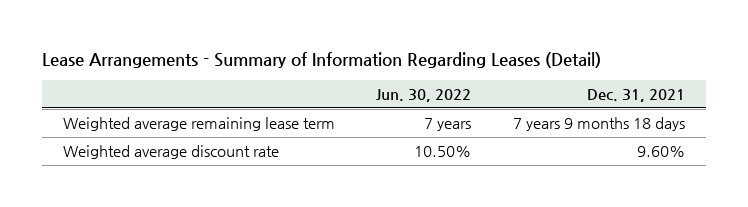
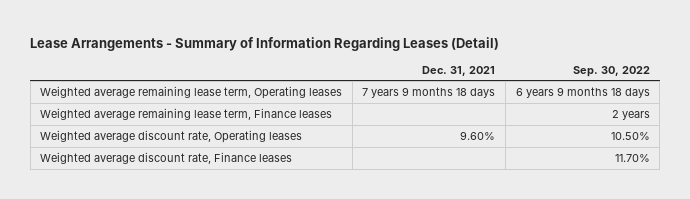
- | Jun. 30, 2022 | Dec. 31, 2021
+ | Dec. 31, 2021 | Sep. 30, 2022
- Weighted average remaining lease term | 7 years | 7 years 9 months 18 days
- Weighted average discount rate | 10.50% | 9.60%
+ Weighted average remaining lease term, Operating leases | 7 years 9 months 18 days | 6 years 9 months 18 days
+ Weighted average remaining lease term, Finance leases | | 2 years
+ Weighted average discount rate, Operating leases | 9.60% | 10.50%
+ Weighted average discount rate, Finance leases | | 11.70%

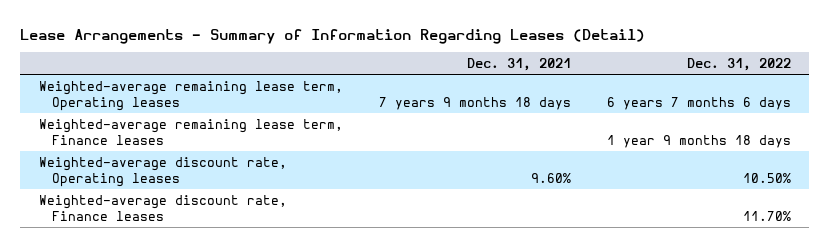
- | Dec. 31, 2021 | Sep. 30, 2022
+ | Dec. 31, 2021 | Dec. 31, 2022
- Weighted average remaining lease term, Operating leases | 7 years 9 months 18 days | 6 years 9 months 18 days
- Weighted average remaining lease term, Finance leases | | 2 years
- Weighted average discount rate, Operating leases | 9.60% | 10.50%
- Weighted average discount rate, Finance leases | | 11.70%
+ Weighted-average remaining lease term, Operating leases | 7 years 9 months 18 days | 6 years 7 months 6 days
+ Weighted-average remaining lease term, Finance leases | | 1 year 9 months 18 days
+ Weighted-average discount rate, Operating leases | 9.60% | 10.50%
+ Weighted-average discount rate, Finance leases | | 11.70%

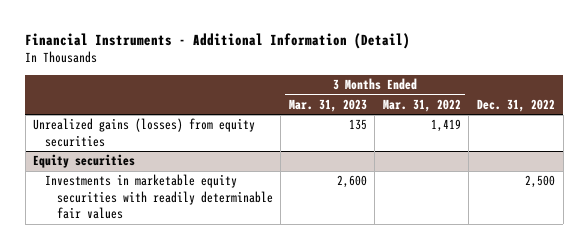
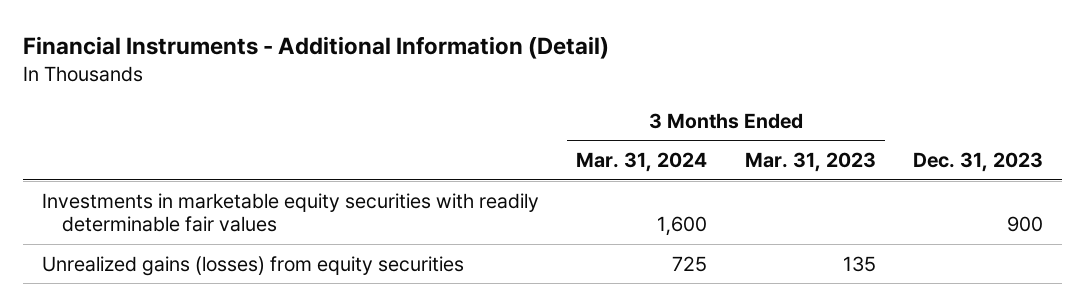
- | 3 Months Ended Mar. 31, 2023 | 3 Months Ended Mar. 31, 2022 | Dec. 31, 2022
+ | 3 Months Ended Mar. 31, 2024 | 3 Months Ended Mar. 31, 2023 | Dec. 31, 2023
+ Investments in marketable equity securities with readily determinable fair values | 1,600 | | 900
- Equity securities
- Investments in marketable equity securities with readily determinable fair values | 2,600 | | 2,500

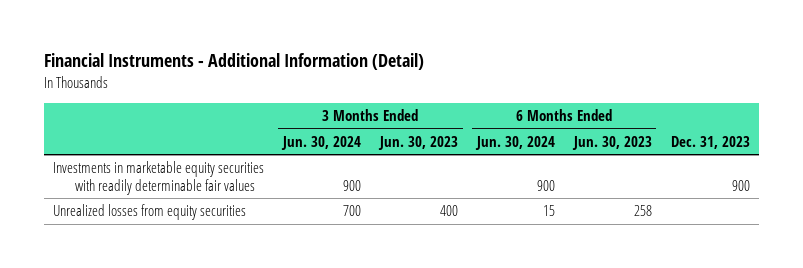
- | 3 Months Ended Mar. 31, 2024 | 3 Months Ended Mar. 31, 2023 | Dec. 31, 2023
+ | 3 Months Ended Jun. 30, 2024 | 3 Months Ended Jun. 30, 2023 | 6 Months Ended Jun. 30, 2024 | 6 Months Ended Jun. 30, 2023 | Dec. 31, 2023
- Unrealized gains (losses) from equity securities | 725 | 135 |
+ Unrealized losses from equity securities | 700 | 400 | 15 | 258 |

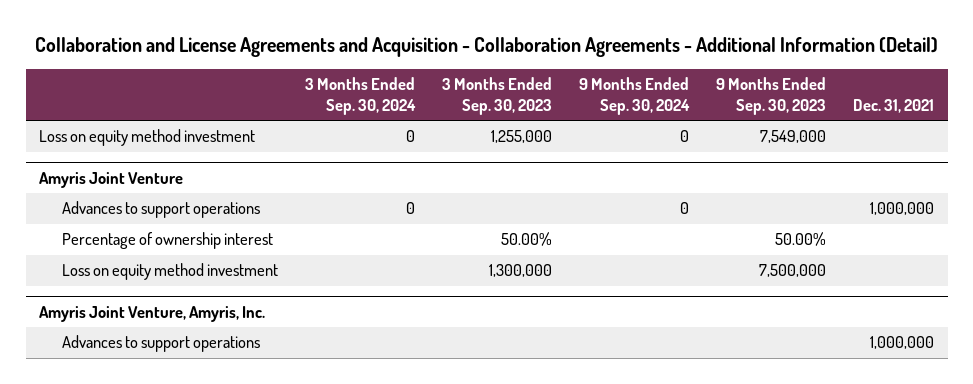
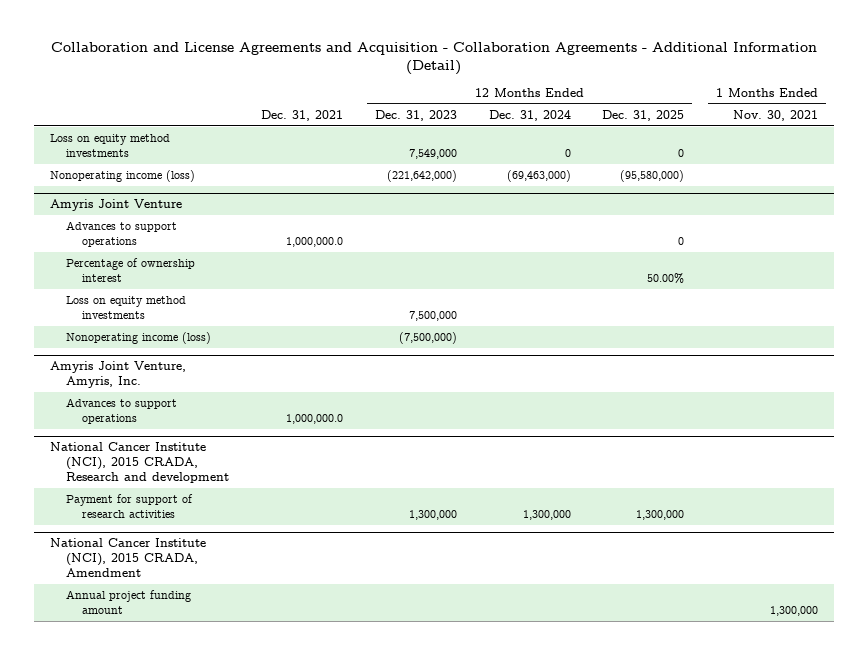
- | 3 Months Ended Sep. 30, 2024 | 3 Months Ended Sep. 30, 2023 | 9 Months Ended Sep. 30, 2024 | 9 Months Ended Sep. 30, 2023 | Dec. 31, 2021
+ | Dec. 31, 2021 | 12 Months Ended Dec. 31, 2023 | 12 Months Ended Dec. 31, 2024 | 12 Months Ended Dec. 31, 2025 | 1 Months Ended Nov. 30, 2021
- Loss on equity method investment | 0 | 1,255,000 | 0 | 7,549,000 |
+ Loss on equity method investments | | 7,549,000 | 0 | 0 |
+ Nonoperating income (loss) | | (221,642,000) | (69,463,000) | (95,580,000) |
@ Amyris Joint Venture
- Advances to support operations | 0 | | 0 | | 1,000,000
+ Advances to support operations | 1,000,000.0 | | | 0 |
- Loss on equity method investment | | 1,300,000 | | 7,500,000 |
+ Loss on equity method investments | | 7,500,000 | | |
+ Nonoperating income (loss) | | (7,500,000) | | |
@ Amyris Joint Venture, Amyris, Inc.
- Advances to support operations | | | | | 1,000,000
+ Advances to support operations | 1,000,000.0 | | | |
+ National Cancer Institute (NCI), 2015 CRADA, Research and development
+ Payment for support of research activities | | 1,300,000 | 1,300,000 | 1,300,000 |
+ National Cancer Institute (NCI), 2015 CRADA, Amendment
+ Annual project funding amount | | | | | 1,300,000

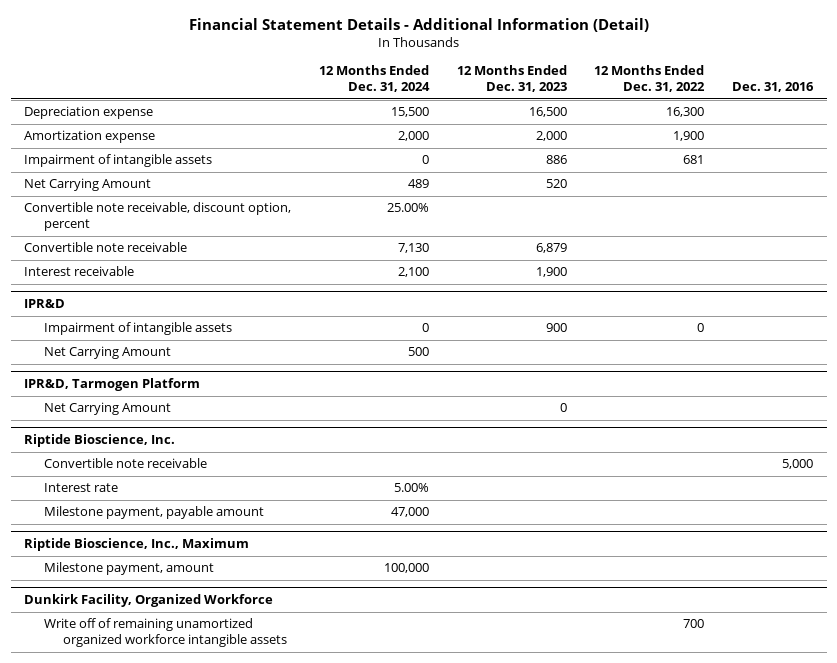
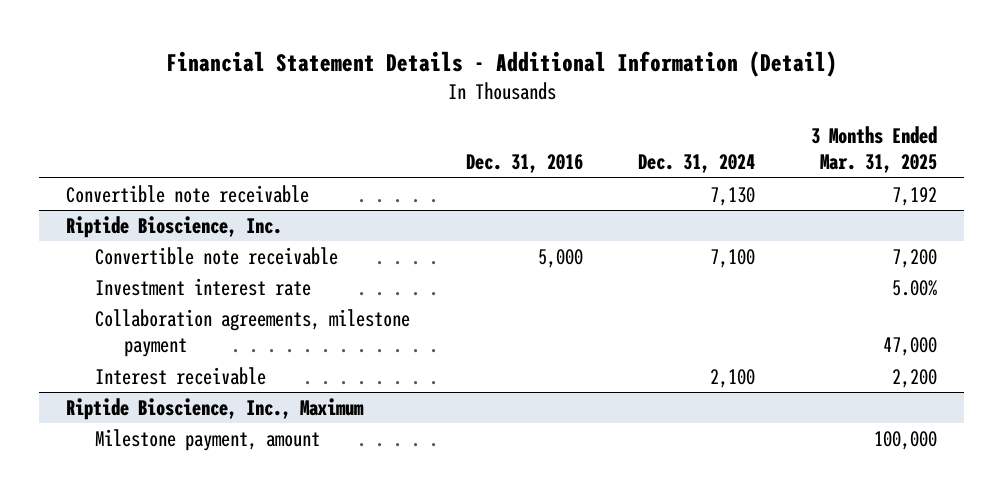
- | 12 Months Ended Dec. 31, 2024 | 12 Months Ended Dec. 31, 2023 | 12 Months Ended Dec. 31, 2022 | Dec. 31, 2016
+ | Dec. 31, 2016 | Dec. 31, 2024 | 3 Months Ended Mar. 31, 2025
- Depreciation expense | 15,500 | 16,500 | 16,300 |
- Amortization expense | 2,000 | 2,000 | 1,900 |
- Impairment of intangible assets | 0 | 886 | 681 |
- Net Carrying Amount | 489 | 520 | |
- Convertible note receivable, discount option, percent | 25.00% | | |
- Interest receivable | 2,100 | 1,900 | |
- IPR&D
- Impairment of intangible assets | 0 | 900 | 0 |
- Net Carrying Amount | 500 | | |
- IPR&D, Tarmogen Platform
- Net Carrying Amount | | 0 | |
@ Riptide Bioscience, Inc.
- Interest rate | 5.00% | | |
- Milestone payment, payable amount | 47,000 | | |
+ Investment interest rate | | | 5.00%
+ Collaboration agreements, milestone payment | | | 47,000
+ Interest receivable | | 2,100 | 2,200
- Dunkirk Facility, Organized Workforce
- Write off of remaining unamortized organized workforce intangible assets | | | 700 |

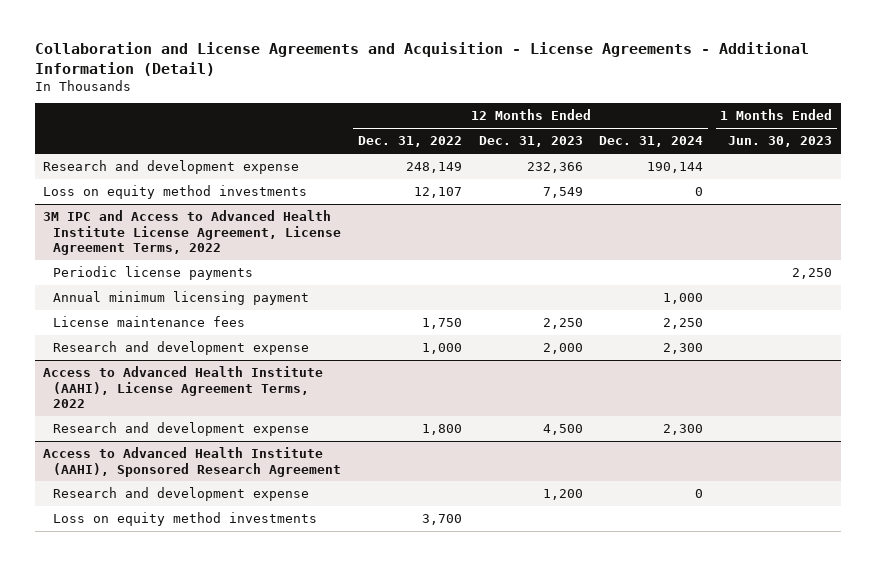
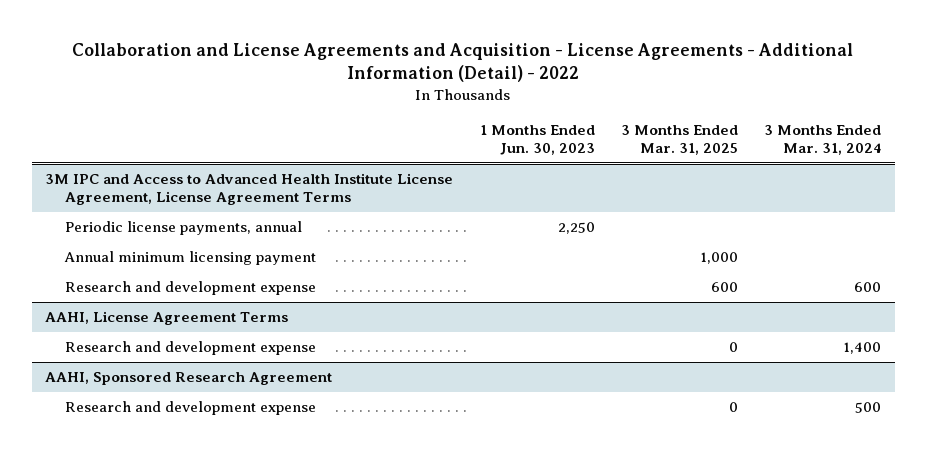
- Collaboration and License Agreements and Acquisition - License Agreements - Additional Information (Detail)
+ Collaboration and License Agreements and Acquisition - License Agreements - Additional Information (Detail) - 2022
- | 12 Months Ended Dec. 31, 2022 | 12 Months Ended Dec. 31, 2023 | 12 Months Ended Dec. 31, 2024 | 1 Months Ended Jun. 30, 2023
+ | 1 Months Ended Jun. 30, 2023 | 3 Months Ended Mar. 31, 2025 | 3 Months Ended Mar. 31, 2024
- Research and development expense | 248,149 | 232,366 | 190,144 |
- Loss on equity method investments | 12,107 | 7,549 | 0 |
- 3M IPC and Access to Advanced Health Institute License Agreement, License Agreement Terms, 2022
- Periodic license payments | | | | 2,250
+ 3M IPC and Access to Advanced Health Institute License Agreement, License Agreement Terms
+ Periodic license payments, annual | 2,250 | |
- License maintenance fees | 1,750 | 2,250 | 2,250 |
- Access to Advanced Health Institute (AAHI), License Agreement Terms, 2022
+ AAHI, License Agreement Terms
- Access to Advanced Health Institute (AAHI), Sponsored Research Agreement
+ AAHI, Sponsored Research Agreement
- Loss on equity method investments | 3,700 | | |

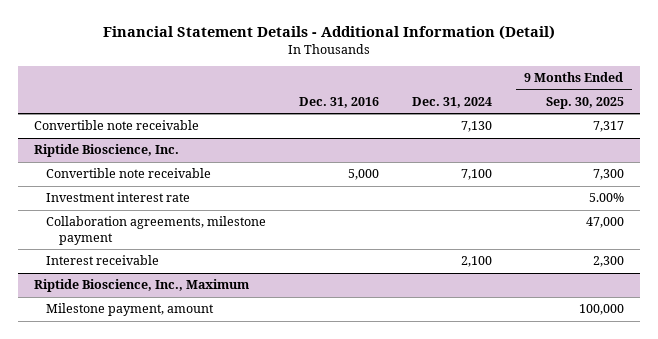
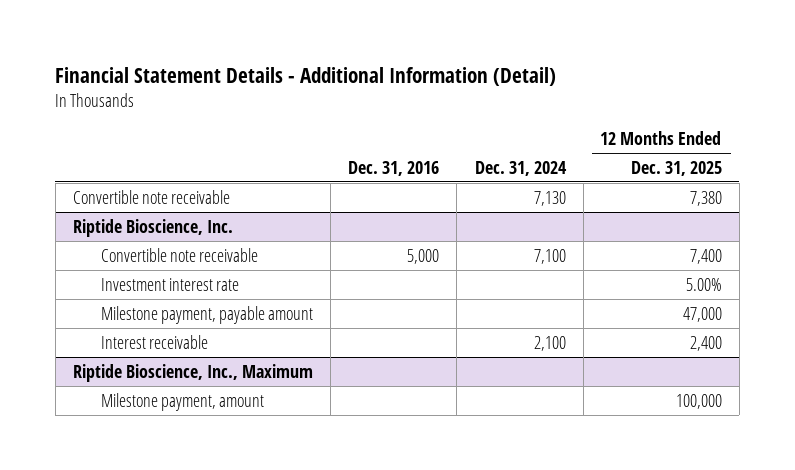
- | Dec. 31, 2016 | Dec. 31, 2024 | 9 Months Ended Sep. 30, 2025
+ | Dec. 31, 2016 | Dec. 31, 2024 | 12 Months Ended Dec. 31, 2025
@ Riptide Bioscience, Inc.
- Collaboration agreements, milestone payment | | | 47,000
+ Milestone payment, payable amount | | | 47,000

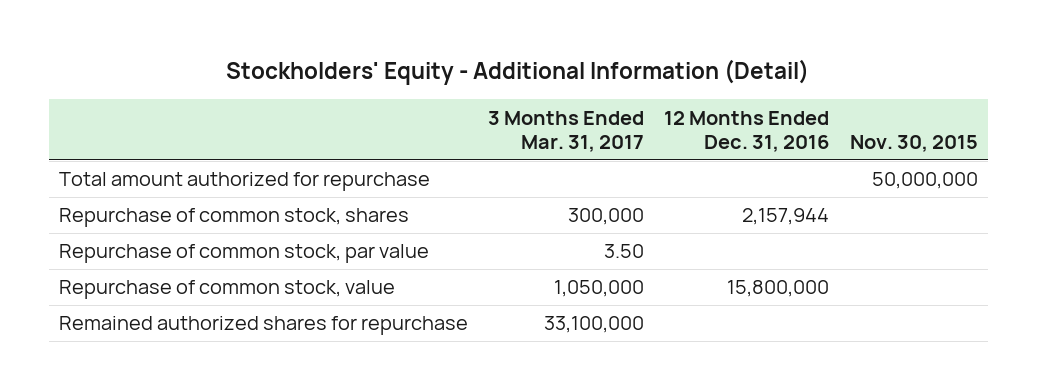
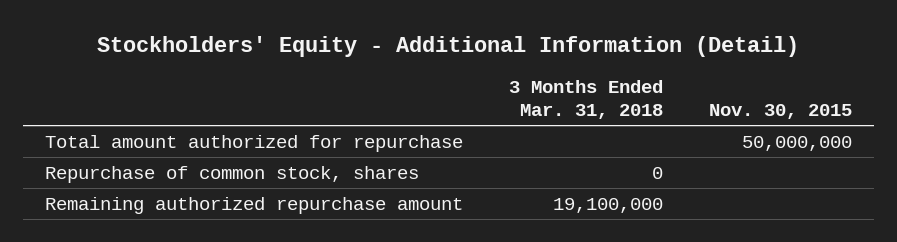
- | 3 Months Ended Mar. 31, 2017 | 12 Months Ended Dec. 31, 2016 | Nov. 30, 2015
+ | 3 Months Ended Mar. 31, 2018 | Nov. 30, 2015
- Repurchase of common stock, par value | 3.50 | |
- Repurchase of common stock, value | 1,050,000 | 15,800,000 |
- Remained authorized shares for repurchase | 33,100,000 | |
+ Remaining authorized repurchase amount | 19,100,000 |

